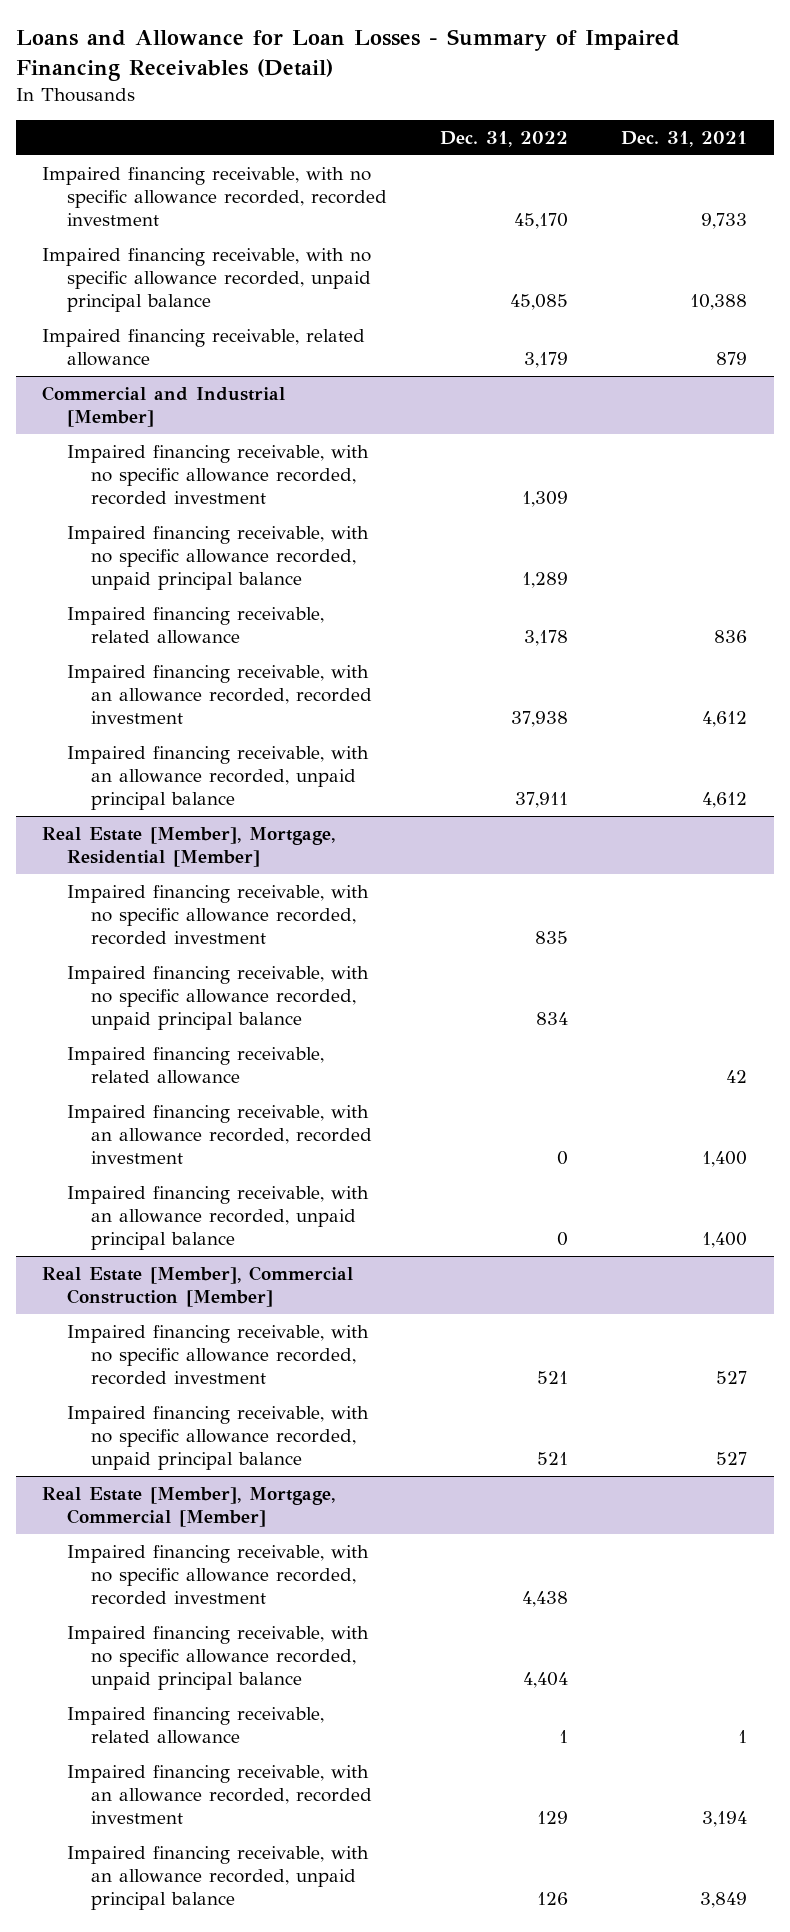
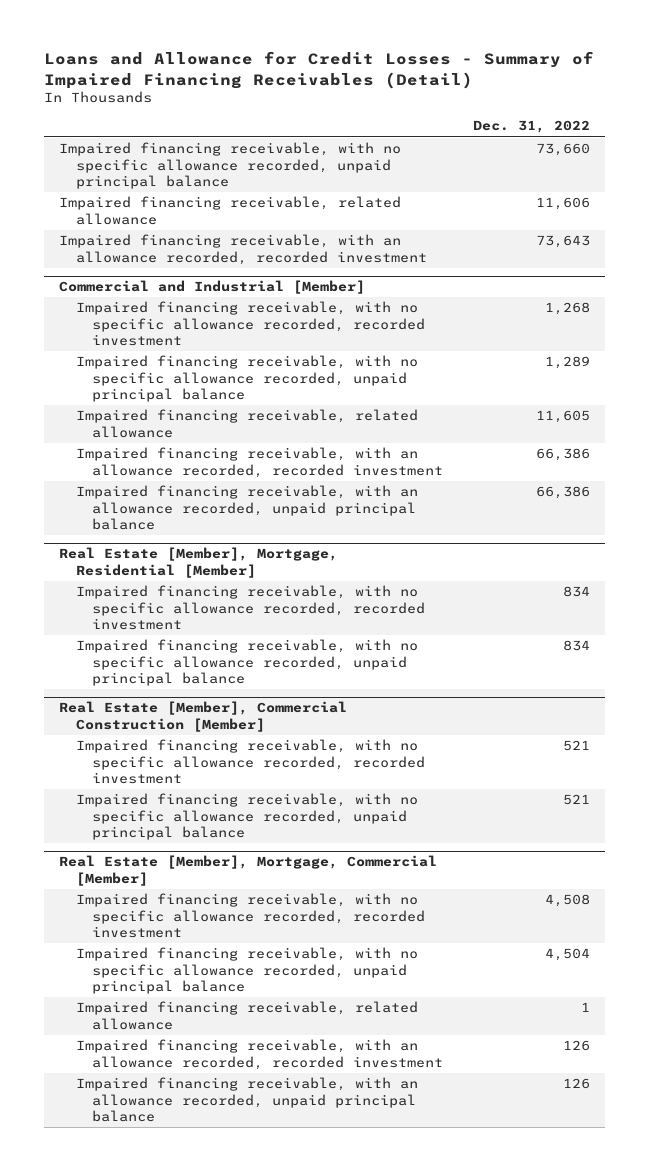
- Loans and Allowance for Loan Losses - Summary of Impaired Financing Receivables (Detail)
+ Loans and Allowance for Credit Losses - Summary of Impaired Financing Receivables (Detail)
- | Dec. 31, 2022 | Dec. 31, 2021
+ | Dec. 31, 2022
- Impaired financing receivable, with no specific allowance recorded, recorded investment | 45,170 | 9,733
- Impaired financing receivable, with no specific allowance recorded, unpaid principal balance | 45,085 | 10,388
- Impaired financing receivable, related allowance | 3,179 | 879
+ Impaired financing receivable, with no specific allowance recorded, unpaid principal balance | 73,660
+ Impaired financing receivable, related allowance | 11,606
+ Impaired financing receivable, with an allowance recorded, recorded investment | 73,643
@ Commercial and Industrial [Member]
- Impaired financing receivable, with no specific allowance recorded, recorded investment | 1,309 |
+ Impaired financing receivable, with no specific allowance recorded, recorded investment | 1,268
- Impaired financing receivable, related allowance | 3,178 | 836
- Impaired financing receivable, with an allowance recorded, recorded investment | 37,938 | 4,612
- Impaired financing receivable, with an allowance recorded, unpaid principal balance | 37,911 | 4,612
+ Impaired financing receivable, related allowance | 11,605
+ Impaired financing receivable, with an allowance recorded, recorded investment | 66,386
+ Impaired financing receivable, with an allowance recorded, unpaid principal balance | 66,386
@ Real Estate [Member], Mortgage, Residential [Member]
- Impaired financing receivable, with no specific allowance recorded, recorded investment | 835 |
+ Impaired financing receivable, with no specific allowance recorded, recorded investment | 834
- Impaired financing receivable, related allowance | | 42
- Impaired financing receivable, with an allowance recorded, recorded investment | 0 | 1,400
- Impaired financing receivable, with an allowance recorded, unpaid principal balance | 0 | 1,400
@ Real Estate [Member], Mortgage, Commercial [Member]
- Impaired financing receivable, with no specific allowance recorded, recorded investment | 4,438 |
- Impaired financing receivable, with no specific allowance recorded, unpaid principal balance | 4,404 |
+ Impaired financing receivable, with no specific allowance recorded, recorded investment | 4,508
+ Impaired financing receivable, with no specific allowance recorded, unpaid principal balance | 4,504
- Impaired financing receivable, with an allowance recorded, recorded investment | 129 | 3,194
+ Impaired financing receivable, with an allowance recorded, recorded investment | 126

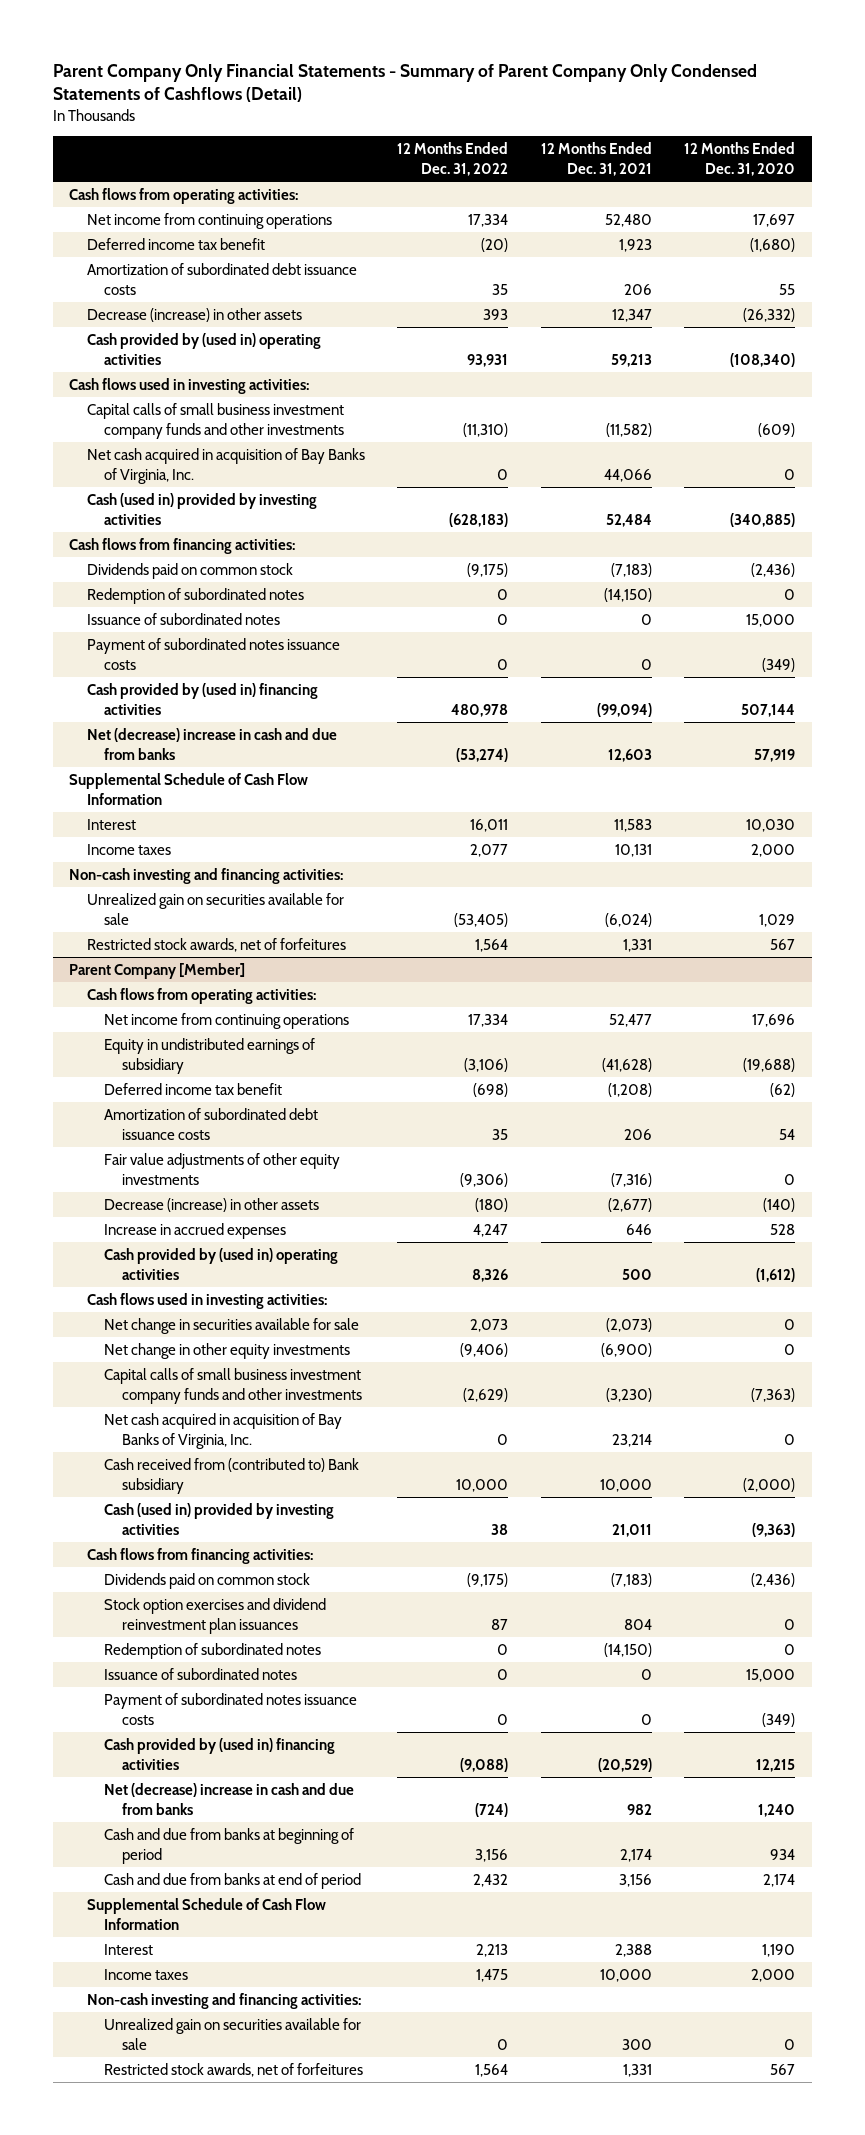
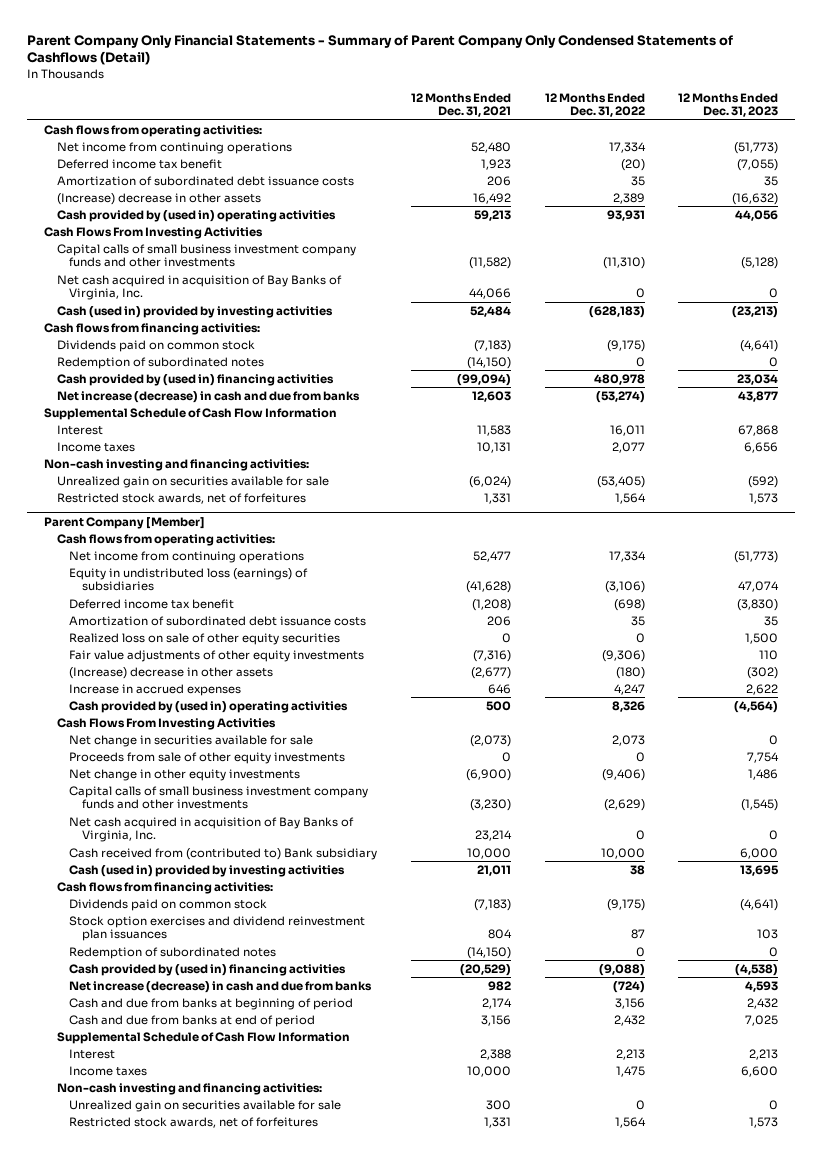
- | 12 Months Ended Dec. 31, 2022 | 12 Months Ended Dec. 31, 2021 | 12 Months Ended Dec. 31, 2020
+ | 12 Months Ended Dec. 31, 2021 | 12 Months Ended Dec. 31, 2022 | 12 Months Ended Dec. 31, 2023
- Decrease (increase) in other assets | 393 | 12,347 | (26,332)
+ (Increase) decrease in other assets | 16,492 | 2,389 | (16,632)
- Cash flows used in investing activities:
+ Cash Flows From Investing Activities
- Issuance of subordinated notes | 0 | 0 | 15,000
- Payment of subordinated notes issuance costs | 0 | 0 | (349)
- Net (decrease) increase in cash and due from banks | (53,274) | 12,603 | 57,919
+ Net increase (decrease) in cash and due from banks | 12,603 | (53,274) | 43,877
@ Parent Company [Member]
- Equity in undistributed earnings of subsidiary | (3,106) | (41,628) | (19,688)
+ Equity in undistributed loss (earnings) of subsidiaries | (41,628) | (3,106) | 47,074
+ Realized loss on sale of other equity securities | 0 | 0 | 1,500
- Decrease (increase) in other assets | (180) | (2,677) | (140)
+ (Increase) decrease in other assets | (2,677) | (180) | (302)
- Cash flows used in investing activities:
+ Cash Flows From Investing Activities
+ Proceeds from sale of other equity investments | 0 | 0 | 7,754
- Issuance of subordinated notes | 0 | 0 | 15,000
- Payment of subordinated notes issuance costs | 0 | 0 | (349)
- Net (decrease) increase in cash and due from banks | (724) | 982 | 1,240
+ Net increase (decrease) in cash and due from banks | 982 | (724) | 4,593

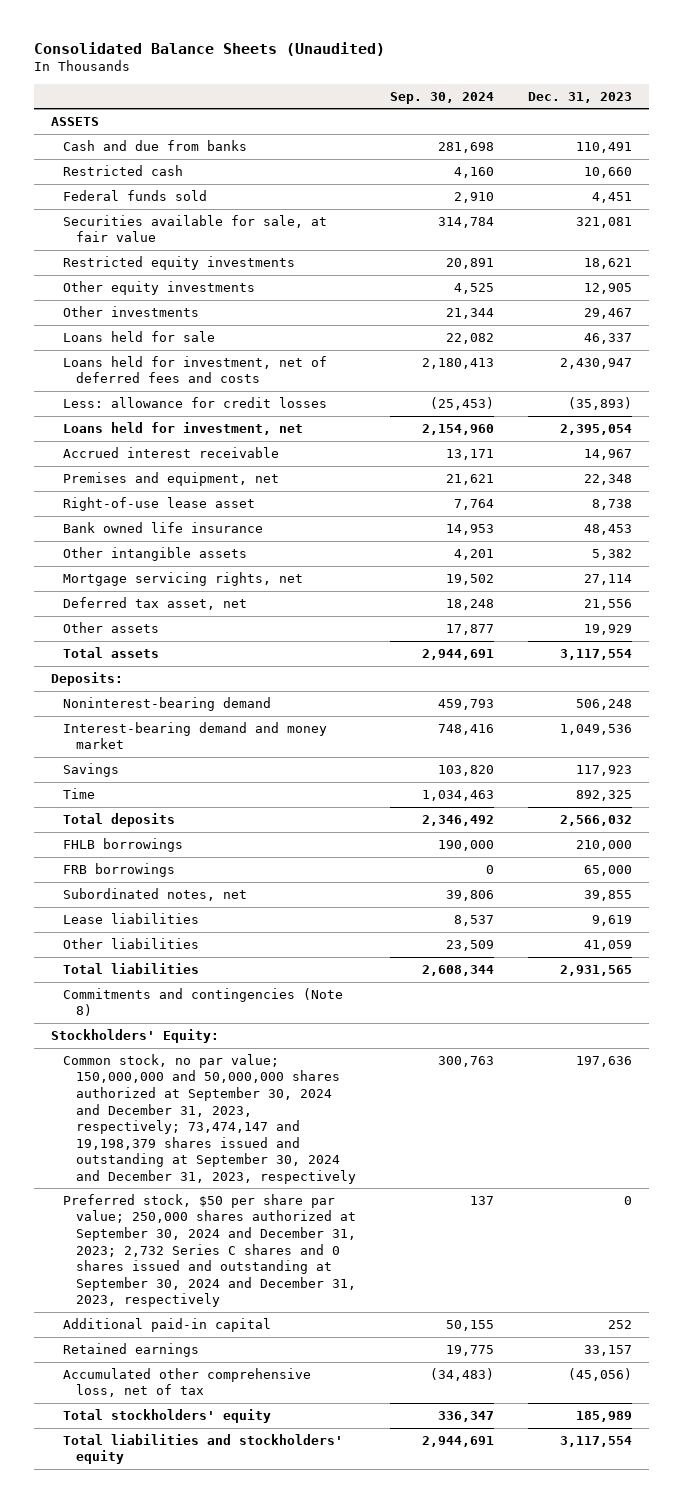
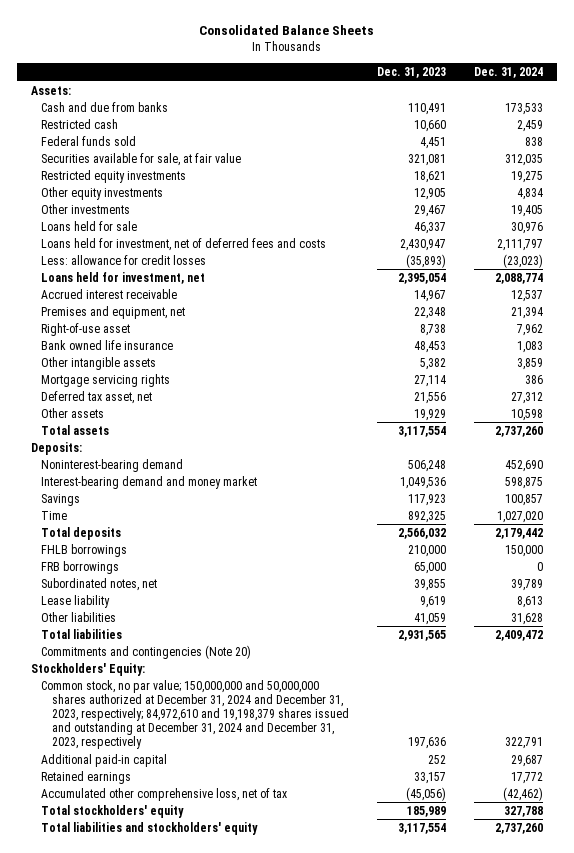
- Consolidated Balance Sheets (Unaudited)
+ Consolidated Balance Sheets
- | Sep. 30, 2024 | Dec. 31, 2023
+ | Dec. 31, 2023 | Dec. 31, 2024
- ASSETS
+ Assets:
- Right-of-use lease asset | 7,764 | 8,738
+ Right-of-use asset | 8,738 | 7,962
- Mortgage servicing rights, net | 19,502 | 27,114
+ Mortgage servicing rights | 27,114 | 386
- Lease liabilities | 8,537 | 9,619
+ Lease liability | 9,619 | 8,613
- Commitments and contingencies (Note 8)
+ Commitments and contingencies (Note 20)
- Common stock, no par value; 150,000,000 and 50,000,000 shares authorized at September 30, 2024 and December 31, 2023, respectively; 73,474,147 and 19,198,379 shares issued and outstanding at September 30, 2024 and December 31, 2023, respectively | 300,763 | 197,636
- Preferred stock, $50 per share par value; 250,000 shares authorized at September 30, 2024 and December 31, 2023; 2,732 Series C shares and 0 shares issued and outstanding at September 30, 2024 and December 31, 2023, respectively | 137 | 0
+ Common stock, no par value; 150,000,000 and 50,000,000 shares authorized at December 31, 2024 and December 31, 2023, respectively; 84,972,610 and 19,198,379 shares issued and outstanding at December 31, 2024 and December 31, 2023, respectively | 197,636 | 322,791

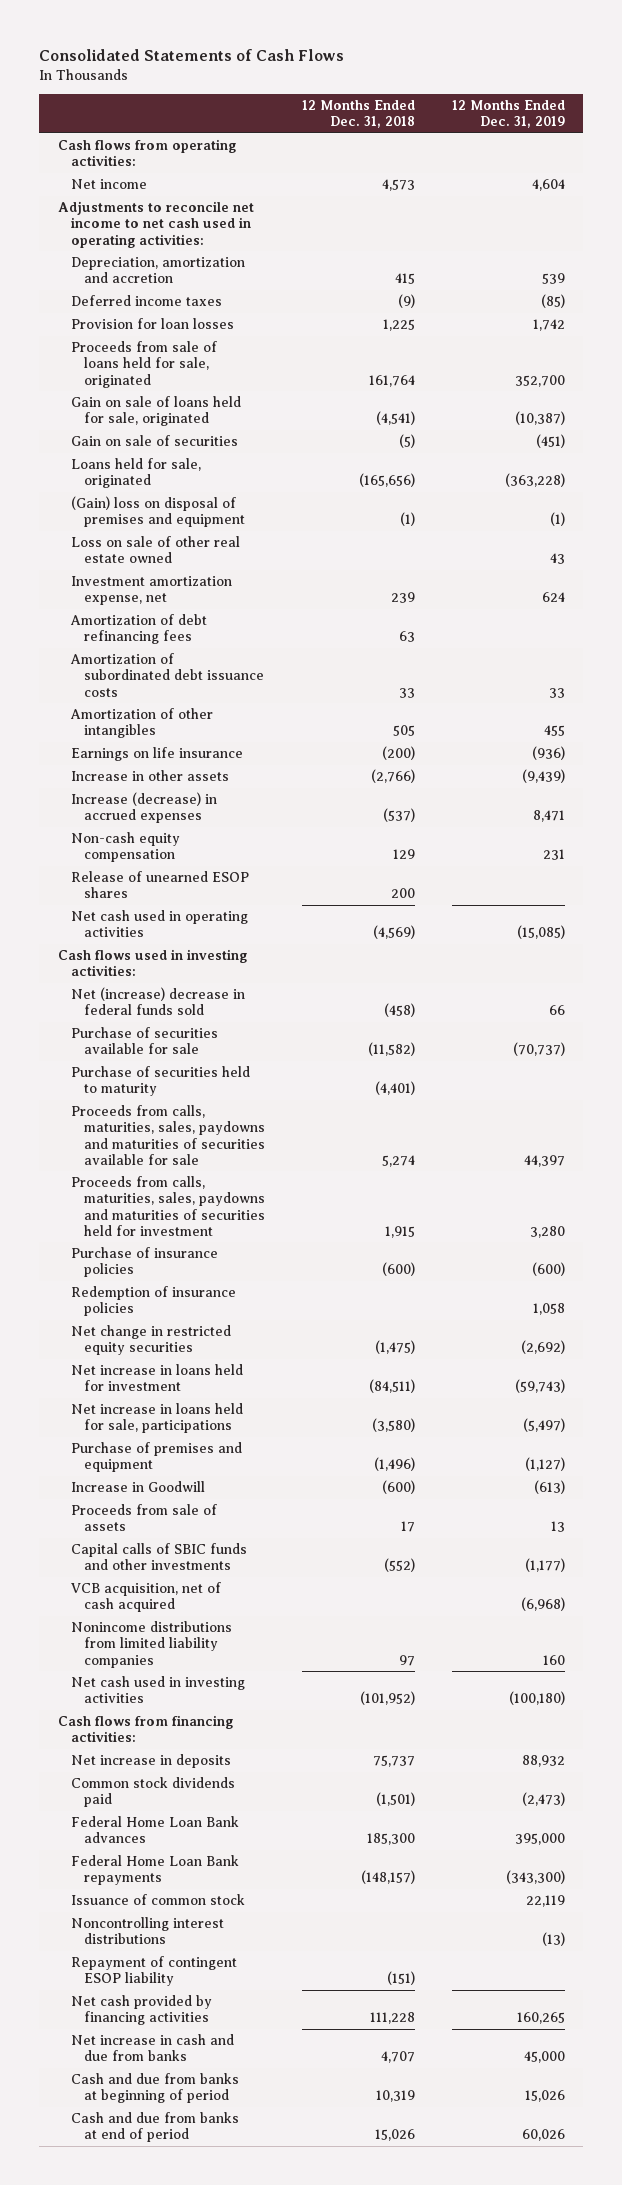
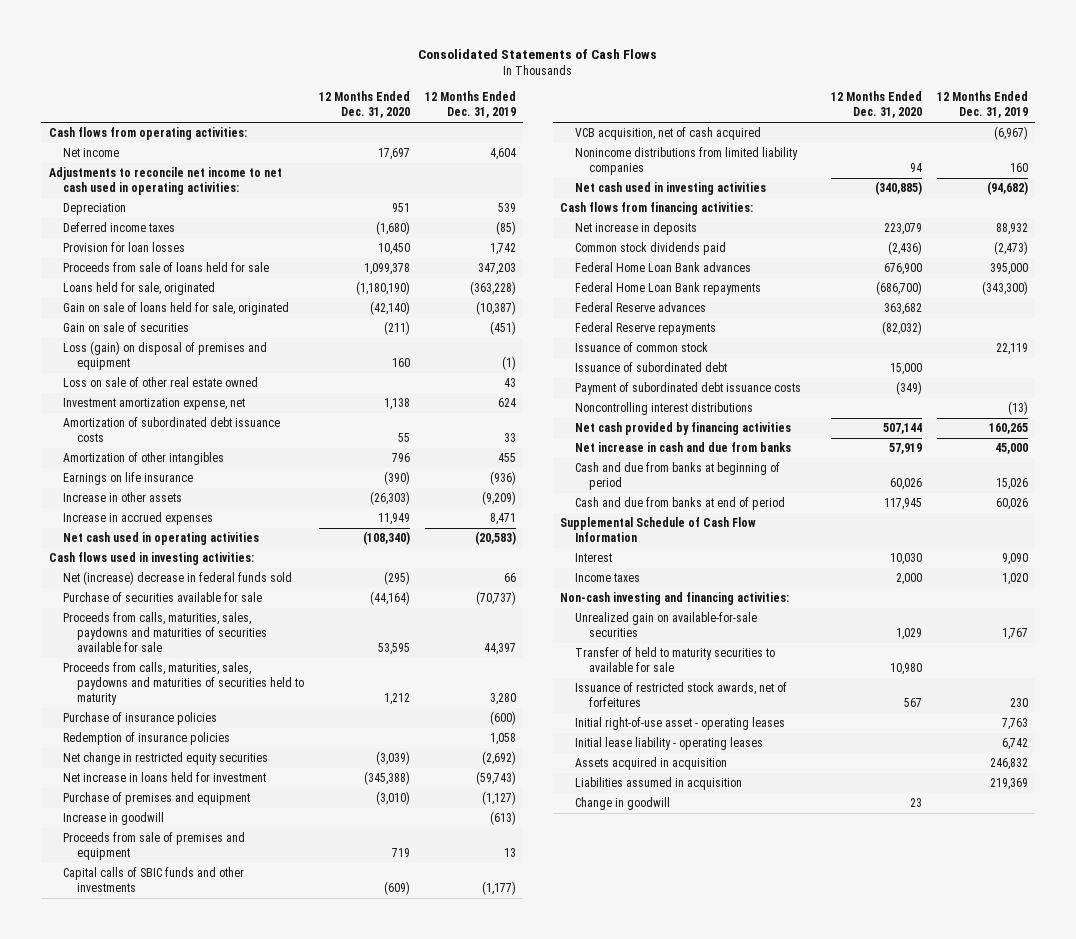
- | 12 Months Ended Dec. 31, 2018 | 12 Months Ended Dec. 31, 2019
+ | 12 Months Ended Dec. 31, 2020 | 12 Months Ended Dec. 31, 2019
- Depreciation, amortization and accretion | 415 | 539
+ Depreciation | 951 | 539
- Proceeds from sale of loans held for sale, originated | 161,764 | 352,700
+ Proceeds from sale of loans held for sale | 1,099,378 | 347,203
moved up: Loans held for sale, originated | (1,180,190) | (363,228)
- (Gain) loss on disposal of premises and equipment | (1) | (1)
+ Loss (gain) on disposal of premises and equipment | 160 | (1)
- Amortization of debt refinancing fees | 63 |
- Increase in other assets | (2,766) | (9,439)
- Increase (decrease) in accrued expenses | (537) | 8,471
- Non-cash equity compensation | 129 | 231
- Release of unearned ESOP shares | 200 |
- Net cash used in operating activities | (4,569) | (15,085)
+ Increase in other assets | (26,303) | (9,209)
+ Increase in accrued expenses | 11,949 | 8,471
+ Net cash used in operating activities | (108,340) | (20,583)
- Purchase of securities held to maturity | (4,401) |
- Proceeds from calls, maturities, sales, paydowns and maturities of securities held for investment | 1,915 | 3,280
+ Proceeds from calls, maturities, sales, paydowns and maturities of securities held to maturity | 1,212 | 3,280
- Net increase in loans held for sale, participations | (3,580) | (5,497)
- Increase in Goodwill | (600) | (613)
- Proceeds from sale of assets | 17 | 13
+ Increase in goodwill | | (613)
+ Proceeds from sale of premises and equipment | 719 | 13
- VCB acquisition, net of cash acquired | | (6,968)
+ VCB acquisition, net of cash acquired | | (6,967)
- Net cash used in investing activities | (101,952) | (100,180)
+ Net cash used in investing activities | (340,885) | (94,682)
+ Federal Reserve advances | 363,682 |
+ Federal Reserve repayments | (82,032) |
+ Issuance of subordinated debt | 15,000 |
+ Payment of subordinated debt issuance costs | (349) |
- Repayment of contingent ESOP liability | (151) |
+ Supplemental Schedule of Cash Flow Information
+ Interest | 10,030 | 9,090
+ Income taxes | 2,000 | 1,020
+ Non-cash investing and financing activities:
+ Unrealized gain on available-for-sale securities | 1,029 | 1,767
+ Transfer of held to maturity securities to available for sale | 10,980 |
+ Issuance of restricted stock awards, net of forfeitures | 567 | 230
+ Initial right-of-use asset - operating leases | | 7,763
+ Initial lease liability - operating leases | | 6,742
+ Assets acquired in acquisition | | 246,832
+ Liabilities assumed in acquisition | | 219,369
+ Change in goodwill | 23 |

